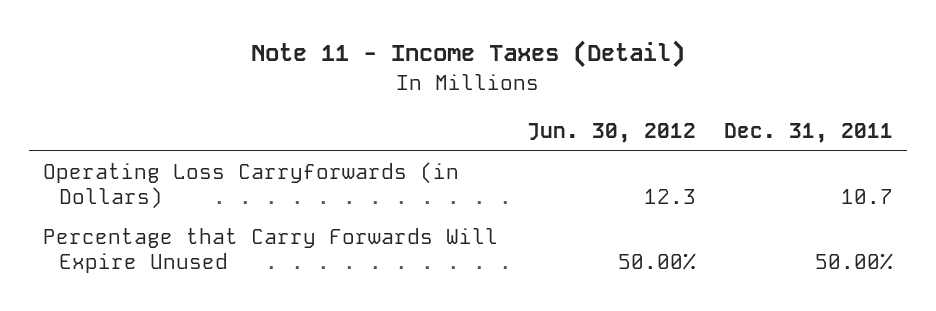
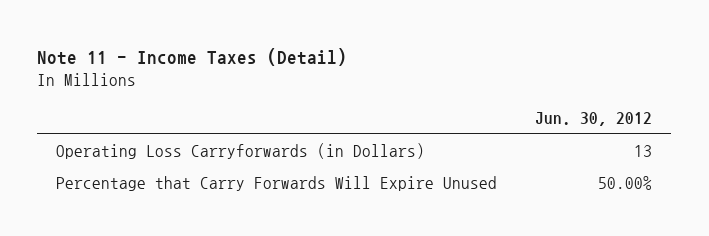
- | Jun. 30, 2012 | Dec. 31, 2011
+ | Jun. 30, 2012
- Operating Loss Carryforwards (in Dollars) | 12.3 | 10.7
+ Operating Loss Carryforwards (in Dollars) | 13

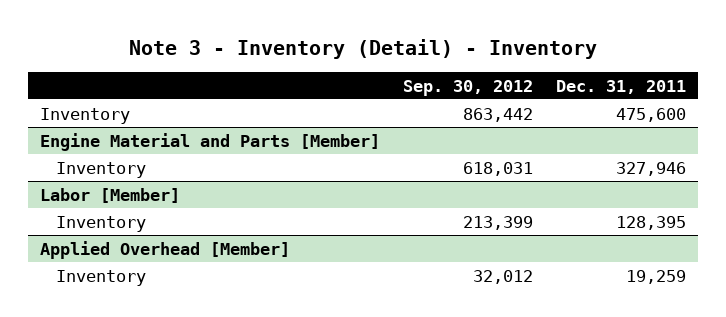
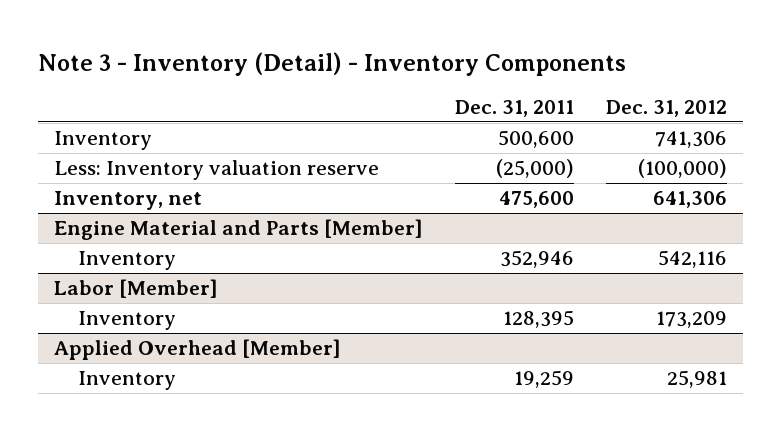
- Note 3 - Inventory (Detail) - Inventory
+ Note 3 - Inventory (Detail) - Inventory Components
- | Sep. 30, 2012 | Dec. 31, 2011
+ | Dec. 31, 2011 | Dec. 31, 2012
- Inventory | 863,442 | 475,600
+ Inventory | 500,600 | 741,306
+ Less: Inventory valuation reserve | (25,000) | (100,000)
+ Inventory, net | 475,600 | 641,306
@ Engine Material and Parts [Member]
- Inventory | 618,031 | 327,946
+ Inventory | 352,946 | 542,116

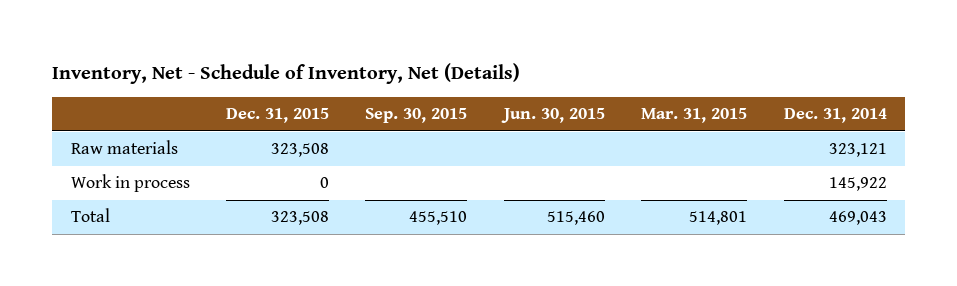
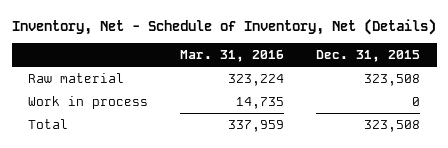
- | Dec. 31, 2015 | Sep. 30, 2015 | Jun. 30, 2015 | Mar. 31, 2015 | Dec. 31, 2014
+ | Mar. 31, 2016 | Dec. 31, 2015
- Raw materials | 323,508 | | | | 323,121
+ Raw material | 323,224 | 323,508

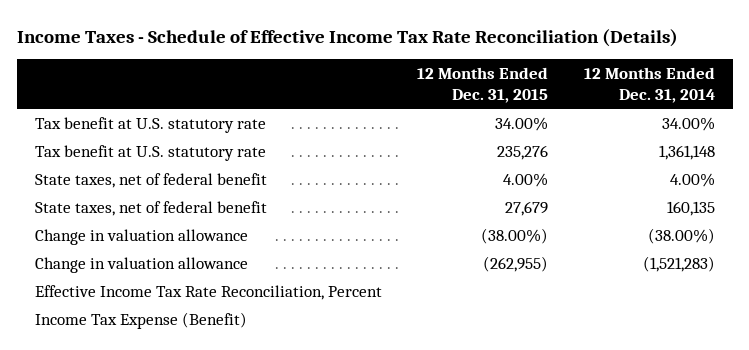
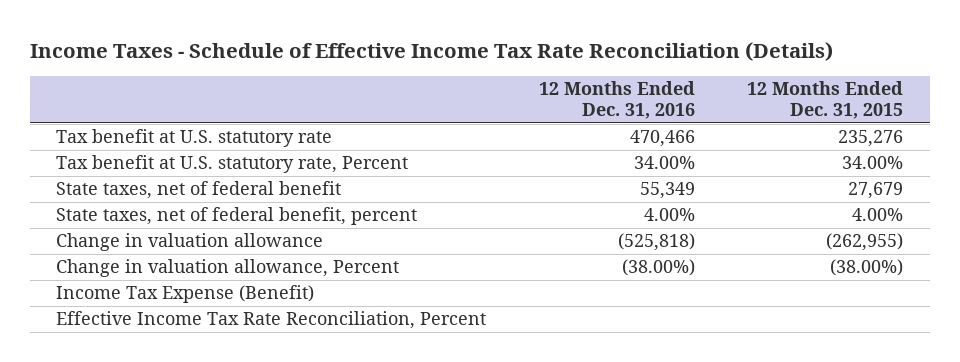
- | 12 Months Ended Dec. 31, 2015 | 12 Months Ended Dec. 31, 2014
+ | 12 Months Ended Dec. 31, 2016 | 12 Months Ended Dec. 31, 2015
- Tax benefit at U.S. statutory rate | 34.00% | 34.00%
- State taxes, net of federal benefit | 4.00% | 4.00%
+ Tax benefit at U.S. statutory rate, Percent | 34.00% | 34.00%
- Change in valuation allowance | (38.00%) | (38.00%)
+ State taxes, net of federal benefit, percent | 4.00% | 4.00%
+ Change in valuation allowance, Percent | (38.00%) | (38.00%)
moved down: Effective Income Tax Rate Reconciliation, Percent

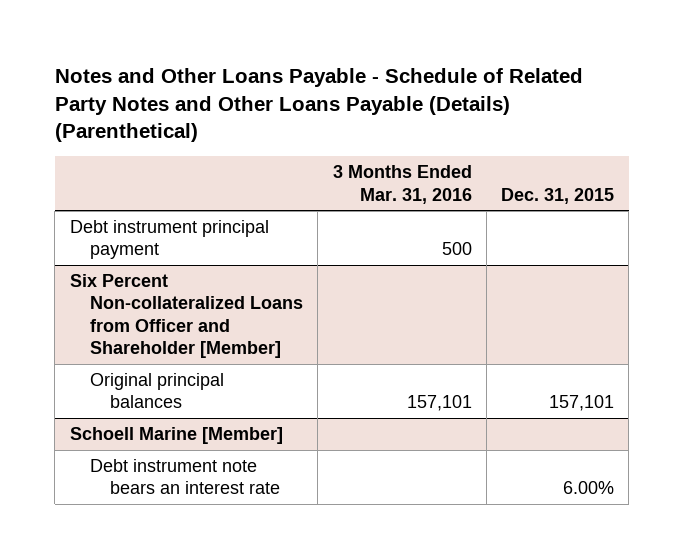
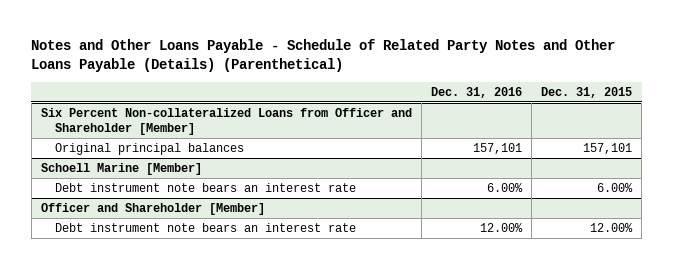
- | 3 Months Ended Mar. 31, 2016 | Dec. 31, 2015
+ | Dec. 31, 2016 | Dec. 31, 2015
- Debt instrument principal payment | 500 |
+ Officer and Shareholder [Member]
+ Debt instrument note bears an interest rate | 12.00% | 12.00%

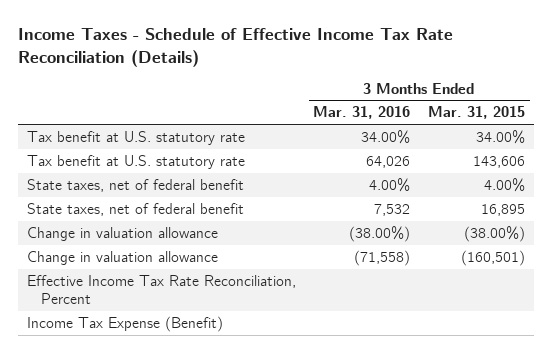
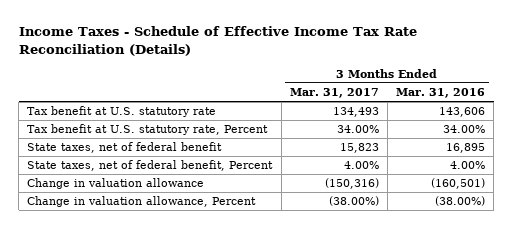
- | 3 Months Ended Mar. 31, 2016 | 3 Months Ended Mar. 31, 2015
+ | 3 Months Ended Mar. 31, 2017 | 3 Months Ended Mar. 31, 2016
- Tax benefit at U.S. statutory rate | 34.00% | 34.00%
- Tax benefit at U.S. statutory rate | 64,026 | 143,606
- State taxes, net of federal benefit | 4.00% | 4.00%
- State taxes, net of federal benefit | 7,532 | 16,895
- Change in valuation allowance | (38.00%) | (38.00%)
- Change in valuation allowance | (71,558) | (160,501)
- Effective Income Tax Rate Reconciliation, Percent
- Income Tax Expense (Benefit)
+ Tax benefit at U.S. statutory rate | 134,493 | 143,606
+ Tax benefit at U.S. statutory rate, Percent | 34.00% | 34.00%
+ State taxes, net of federal benefit | 15,823 | 16,895
+ State taxes, net of federal benefit, Percent | 4.00% | 4.00%
+ Change in valuation allowance | (150,316) | (160,501)
+ Change in valuation allowance, Percent | (38.00%) | (38.00%)

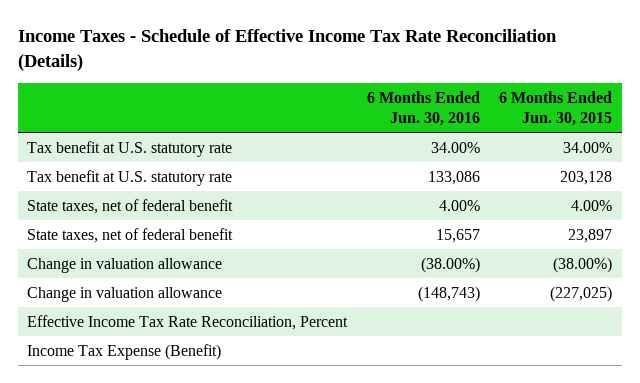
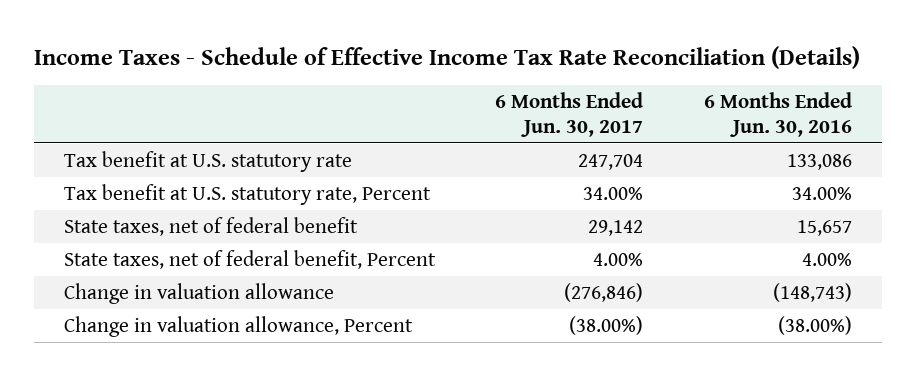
- | 6 Months Ended Jun. 30, 2016 | 6 Months Ended Jun. 30, 2015
+ | 6 Months Ended Jun. 30, 2017 | 6 Months Ended Jun. 30, 2016
- Tax benefit at U.S. statutory rate | 34.00% | 34.00%
- State taxes, net of federal benefit | 4.00% | 4.00%
+ Tax benefit at U.S. statutory rate, Percent | 34.00% | 34.00%
- Change in valuation allowance | (38.00%) | (38.00%)
+ State taxes, net of federal benefit, Percent | 4.00% | 4.00%
- Effective Income Tax Rate Reconciliation, Percent
- Income Tax Expense (Benefit)
+ Change in valuation allowance, Percent | (38.00%) | (38.00%)

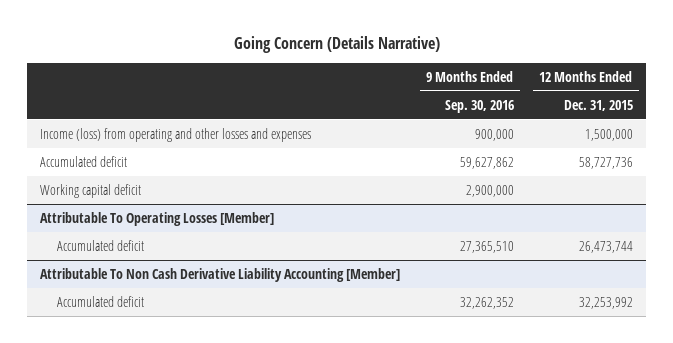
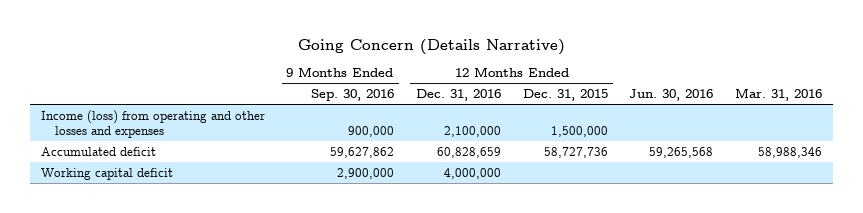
- | 9 Months Ended Sep. 30, 2016 | 12 Months Ended Dec. 31, 2015
+ | 9 Months Ended Sep. 30, 2016 | 12 Months Ended Dec. 31, 2016 | 12 Months Ended Dec. 31, 2015 | Jun. 30, 2016 | Mar. 31, 2016
- Attributable To Operating Losses [Member]
- Accumulated deficit | 27,365,510 | 26,473,744
- Attributable To Non Cash Derivative Liability Accounting [Member]
- Accumulated deficit | 32,262,352 | 32,253,992

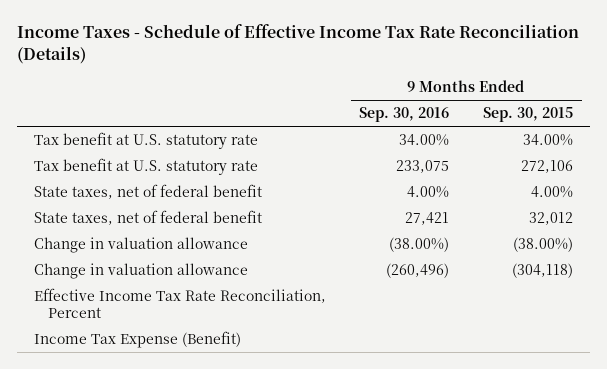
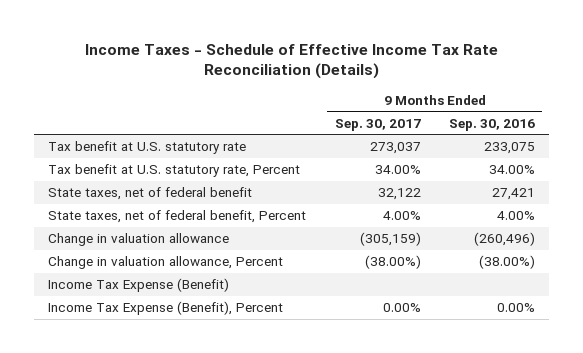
- | 9 Months Ended Sep. 30, 2016 | 9 Months Ended Sep. 30, 2015
+ | 9 Months Ended Sep. 30, 2017 | 9 Months Ended Sep. 30, 2016
- Tax benefit at U.S. statutory rate | 34.00% | 34.00%
- State taxes, net of federal benefit | 4.00% | 4.00%
+ Tax benefit at U.S. statutory rate, Percent | 34.00% | 34.00%
- Change in valuation allowance | (38.00%) | (38.00%)
+ State taxes, net of federal benefit, Percent | 4.00% | 4.00%
- Effective Income Tax Rate Reconciliation, Percent
+ Change in valuation allowance, Percent | (38.00%) | (38.00%)
+ Income Tax Expense (Benefit), Percent | 0.00% | 0.00%

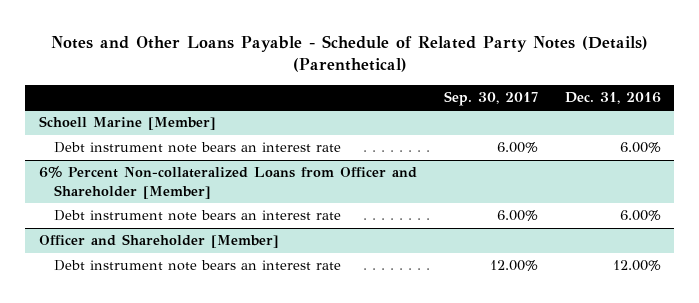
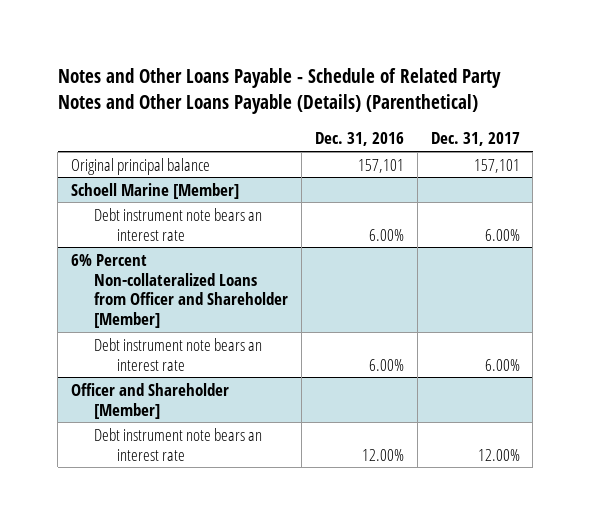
- Notes and Other Loans Payable - Schedule of Related Party Notes (Details) (Parenthetical)
+ Notes and Other Loans Payable - Schedule of Related Party Notes and Other Loans Payable (Details) (Parenthetical)
- | Sep. 30, 2017 | Dec. 31, 2016
+ | Dec. 31, 2016 | Dec. 31, 2017
+ Original principal balance | 157,101 | 157,101

